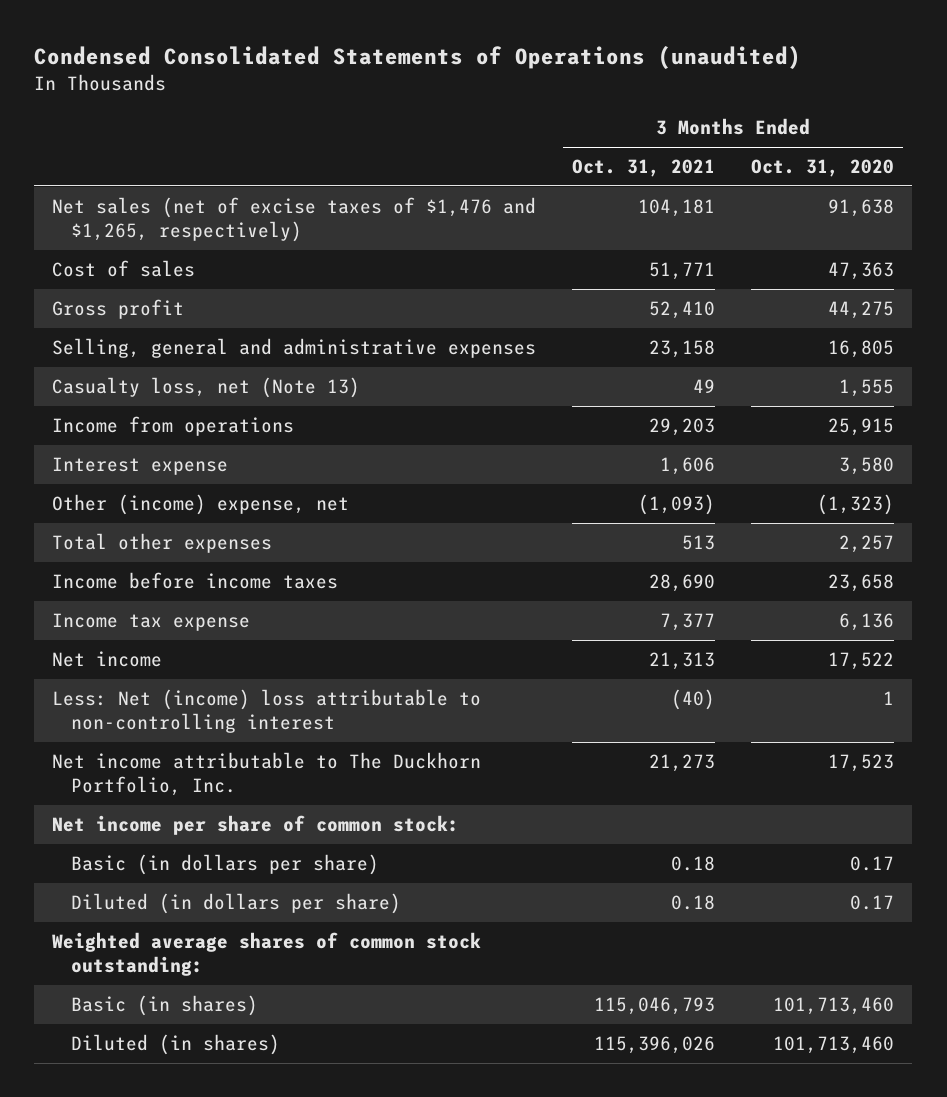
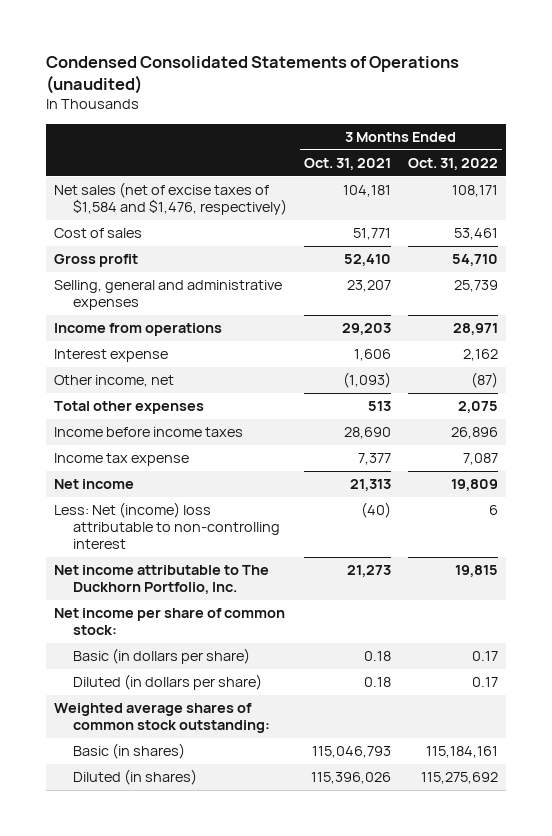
- | 3 Months Ended Oct. 31, 2021 | 3 Months Ended Oct. 31, 2020
+ | 3 Months Ended Oct. 31, 2021 | 3 Months Ended Oct. 31, 2022
- Net sales (net of excise taxes of $1,476 and $1,265, respectively) | 104,181 | 91,638
+ Net sales (net of excise taxes of $1,584 and $1,476, respectively) | 104,181 | 108,171
- Selling, general and administrative expenses | 23,158 | 16,805
- Casualty loss, net (Note 13) | 49 | 1,555
+ Selling, general and administrative expenses | 23,207 | 25,739
- Other (income) expense, net | (1,093) | (1,323)
+ Other income, net | (1,093) | (87)

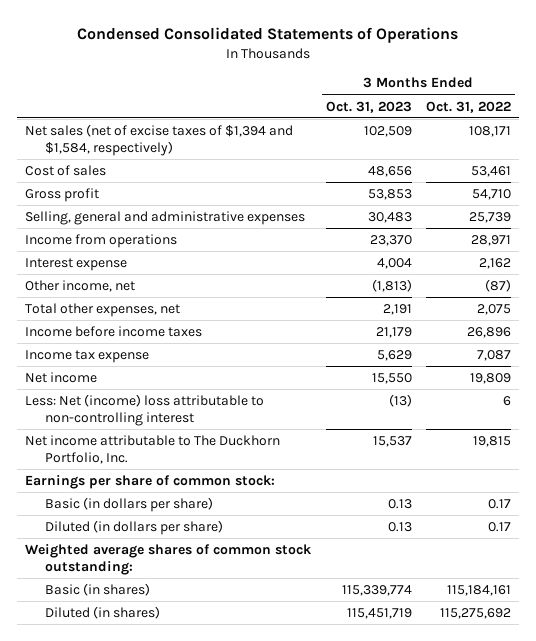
- Condensed Consolidated Statements of Operations (unaudited)
+ Condensed Consolidated Statements of Operations
- | 3 Months Ended Oct. 31, 2021 | 3 Months Ended Oct. 31, 2022
+ | 3 Months Ended Oct. 31, 2023 | 3 Months Ended Oct. 31, 2022
- Net sales (net of excise taxes of $1,584 and $1,476, respectively) | 104,181 | 108,171
+ Net sales (net of excise taxes of $1,394 and $1,584, respectively) | 102,509 | 108,171
- Total other expenses | 513 | 2,075
+ Total other expenses, net | 2,191 | 2,075
- Net income per share of common stock:
+ Earnings per share of common stock:

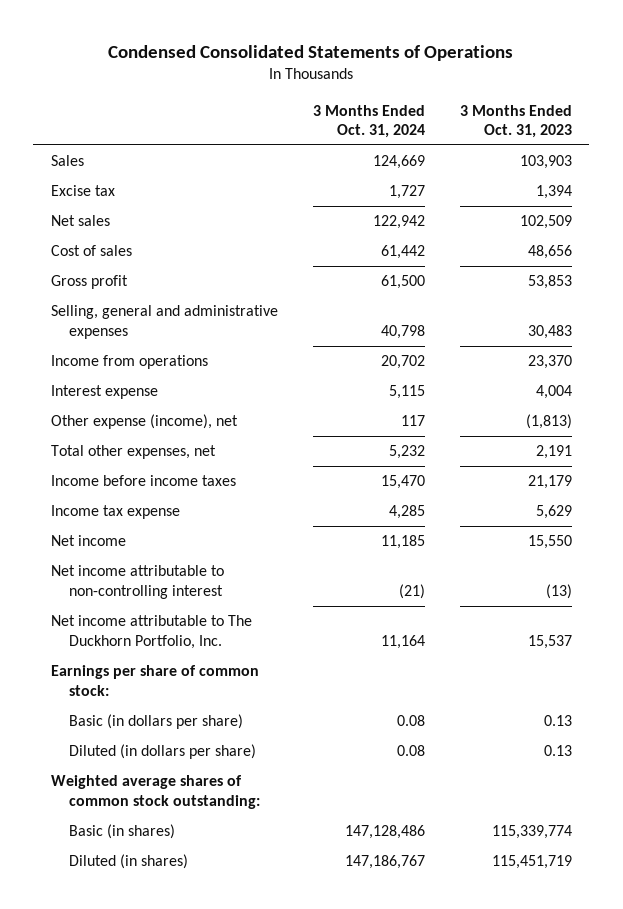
- | 3 Months Ended Oct. 31, 2023 | 3 Months Ended Oct. 31, 2022
+ | 3 Months Ended Oct. 31, 2024 | 3 Months Ended Oct. 31, 2023
- Net sales (net of excise taxes of $1,394 and $1,584, respectively) | 102,509 | 108,171
+ Sales | 124,669 | 103,903
+ Excise tax | 1,727 | 1,394
+ Net sales | 122,942 | 102,509
- Other income, net | (1,813) | (87)
+ Other expense (income), net | 117 | (1,813)
- Less: Net (income) loss attributable to non-controlling interest | (13) | 6
+ Net income attributable to non-controlling interest | (21) | (13)

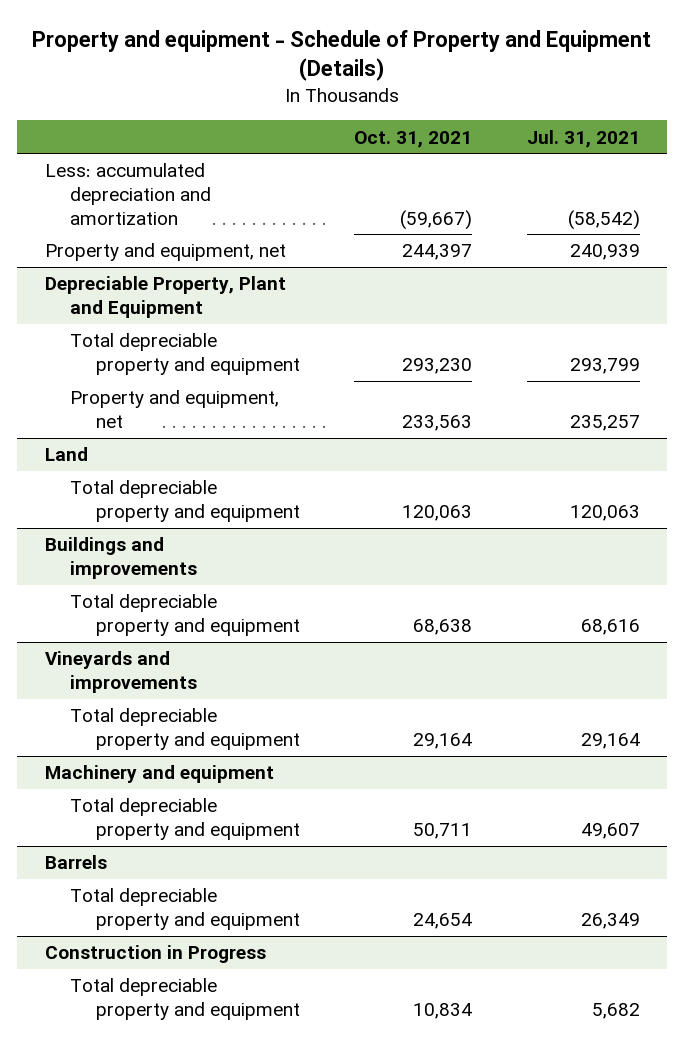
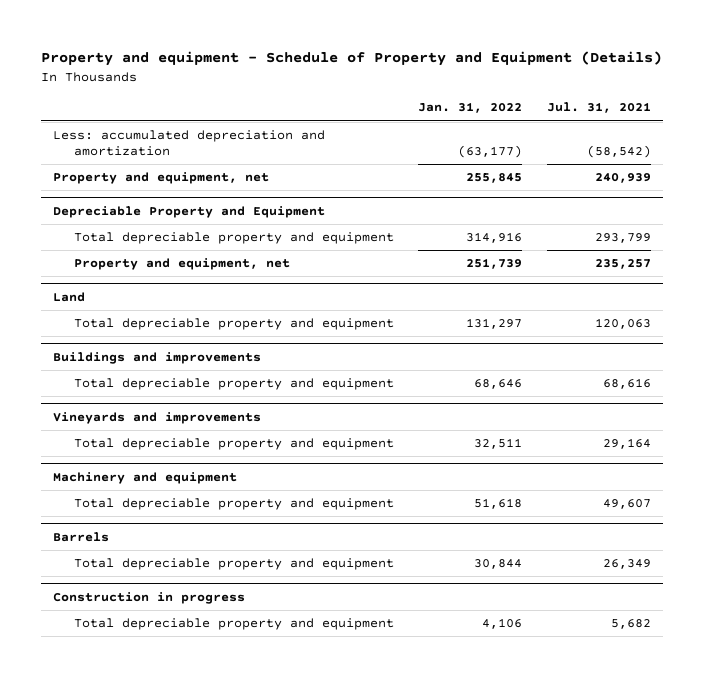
- | Oct. 31, 2021 | Jul. 31, 2021
+ | Jan. 31, 2022 | Jul. 31, 2021
- Depreciable Property, Plant and Equipment
+ Depreciable Property and Equipment
- Construction in Progress
+ Construction in progress

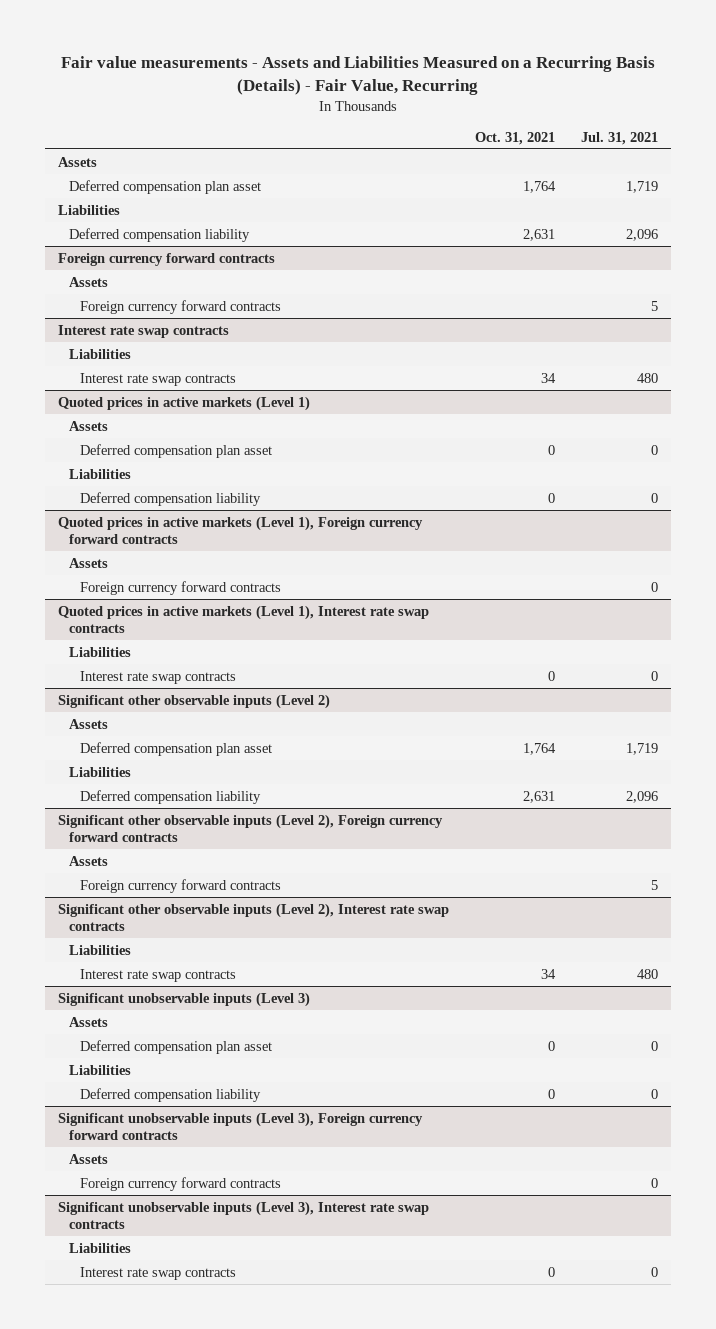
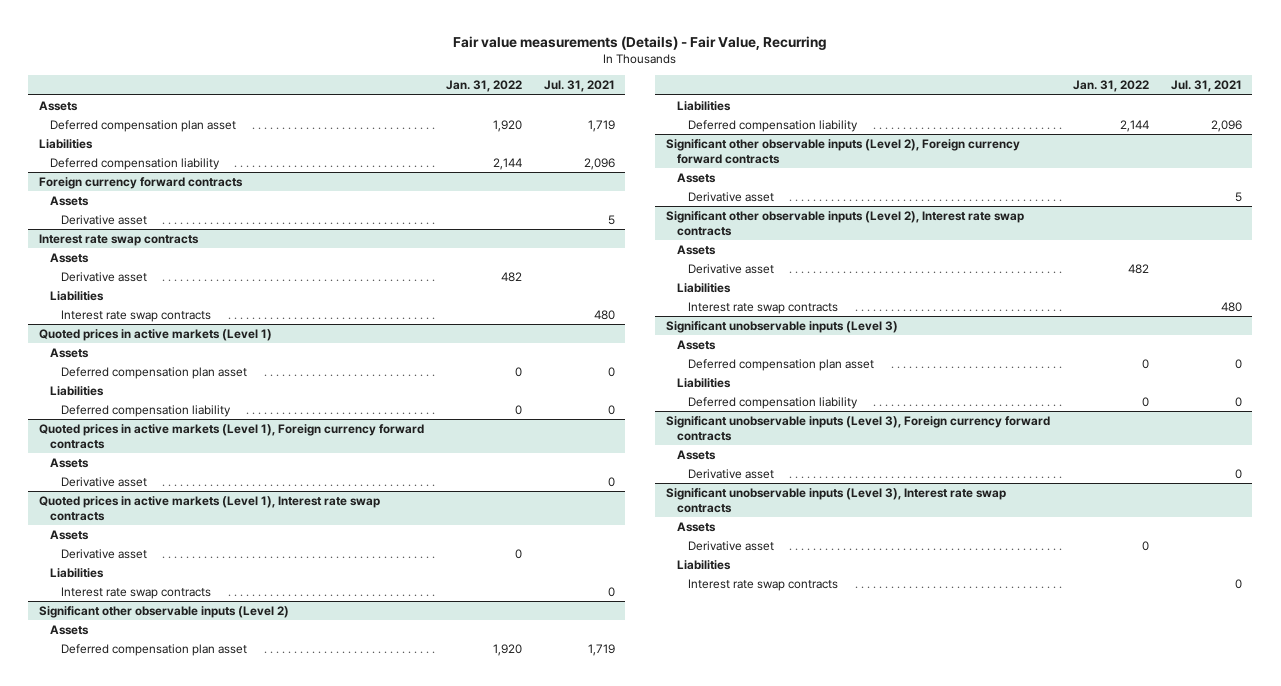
- Fair value measurements - Assets and Liabilities Measured on a Recurring Basis (Details) - Fair Value, Recurring
+ Fair value measurements (Details) - Fair Value, Recurring
- | Oct. 31, 2021 | Jul. 31, 2021
+ | Jan. 31, 2022 | Jul. 31, 2021
@ Foreign currency forward contracts
- Foreign currency forward contracts | | 5
+ Derivative asset | | 5
@ Interest rate swap contracts
+ Assets
+ Derivative asset | 482 |
@ Quoted prices in active markets (Level 1), Foreign currency forward contracts
- Foreign currency forward contracts | | 0
+ Derivative asset | | 0
@ Quoted prices in active markets (Level 1), Interest rate swap contracts
+ Assets
+ Derivative asset | 0 |
@ Significant other observable inputs (Level 2), Foreign currency forward contracts
- Foreign currency forward contracts | | 5
+ Derivative asset | | 5
@ Significant other observable inputs (Level 2), Interest rate swap contracts
+ Assets
+ Derivative asset | 482 |
@ Significant unobservable inputs (Level 3), Foreign currency forward contracts
- Foreign currency forward contracts | | 0
+ Derivative asset | | 0
@ Significant unobservable inputs (Level 3), Interest rate swap contracts
+ Assets
+ Derivative asset | 0 |

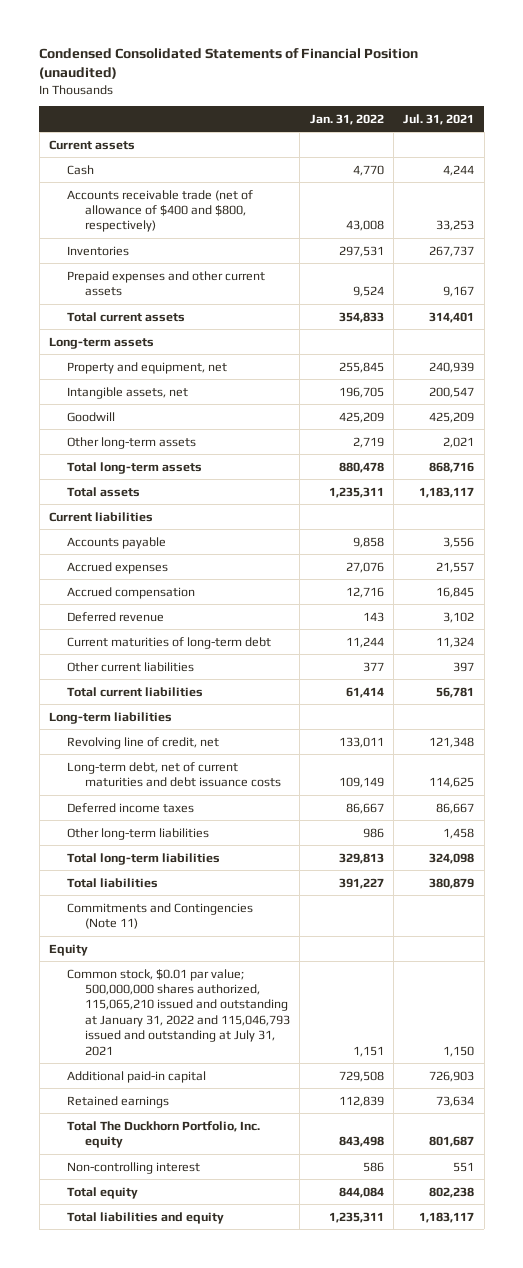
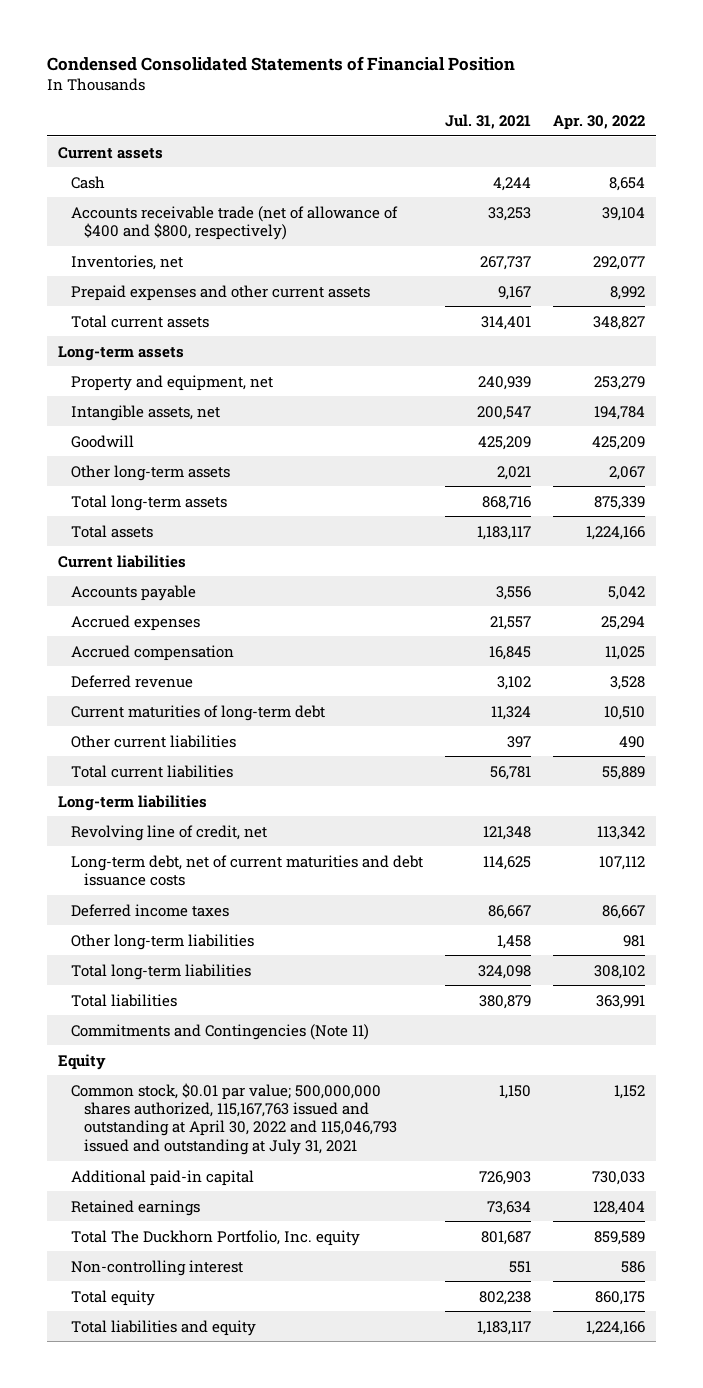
- Condensed Consolidated Statements of Financial Position (unaudited)
+ Condensed Consolidated Statements of Financial Position
- | Jan. 31, 2022 | Jul. 31, 2021
+ | Jul. 31, 2021 | Apr. 30, 2022
- Inventories | 297,531 | 267,737
+ Inventories, net | 267,737 | 292,077
- Common stock, $0.01 par value; 500,000,000 shares authorized, 115,065,210 issued and outstanding at January 31, 2022 and 115,046,793 issued and outstanding at July 31, 2021 | 1,151 | 1,150
+ Common stock, $0.01 par value; 500,000,000 shares authorized, 115,167,763 issued and outstanding at April 30, 2022 and 115,046,793 issued and outstanding at July 31, 2021 | 1,150 | 1,152

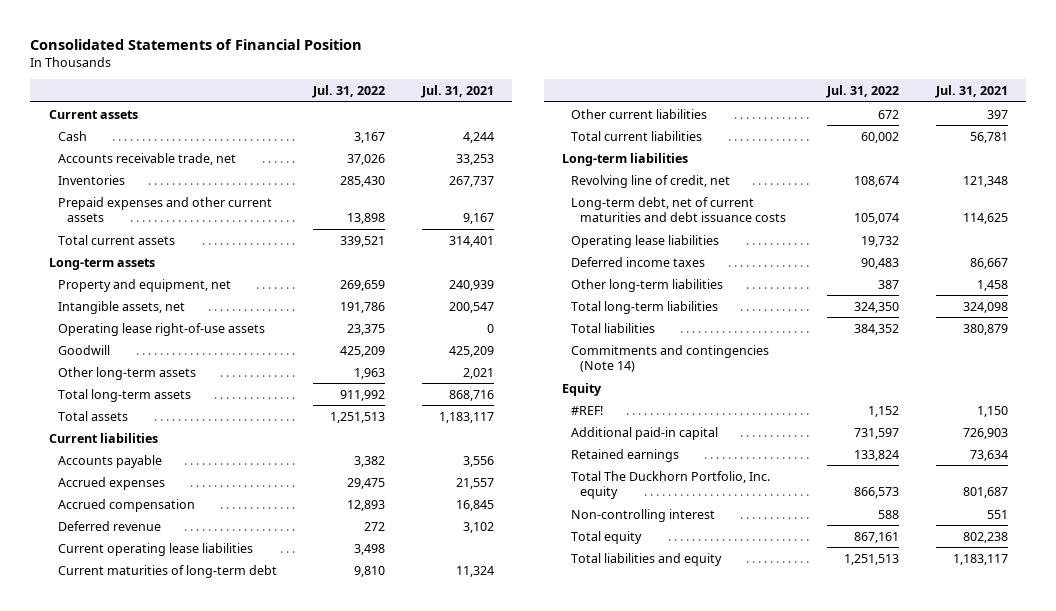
- Condensed Consolidated Statements of Financial Position
+ Consolidated Statements of Financial Position
- | Jul. 31, 2021 | Apr. 30, 2022
+ | Jul. 31, 2022 | Jul. 31, 2021
- Accounts receivable trade (net of allowance of $400 and $800, respectively) | 33,253 | 39,104
- Inventories, net | 267,737 | 292,077
+ Accounts receivable trade, net | 37,026 | 33,253
+ Inventories | 285,430 | 267,737
+ Operating lease right-of-use assets | 23,375 | 0
+ Current operating lease liabilities | 3,498 |
+ Operating lease liabilities | 19,732 |
- Commitments and Contingencies (Note 11)
+ Commitments and contingencies (Note 14)
- Common stock, $0.01 par value; 500,000,000 shares authorized, 115,167,763 issued and outstanding at April 30, 2022 and 115,046,793 issued and outstanding at July 31, 2021 | 1,150 | 1,152
+ #REF! | 1,152 | 1,150

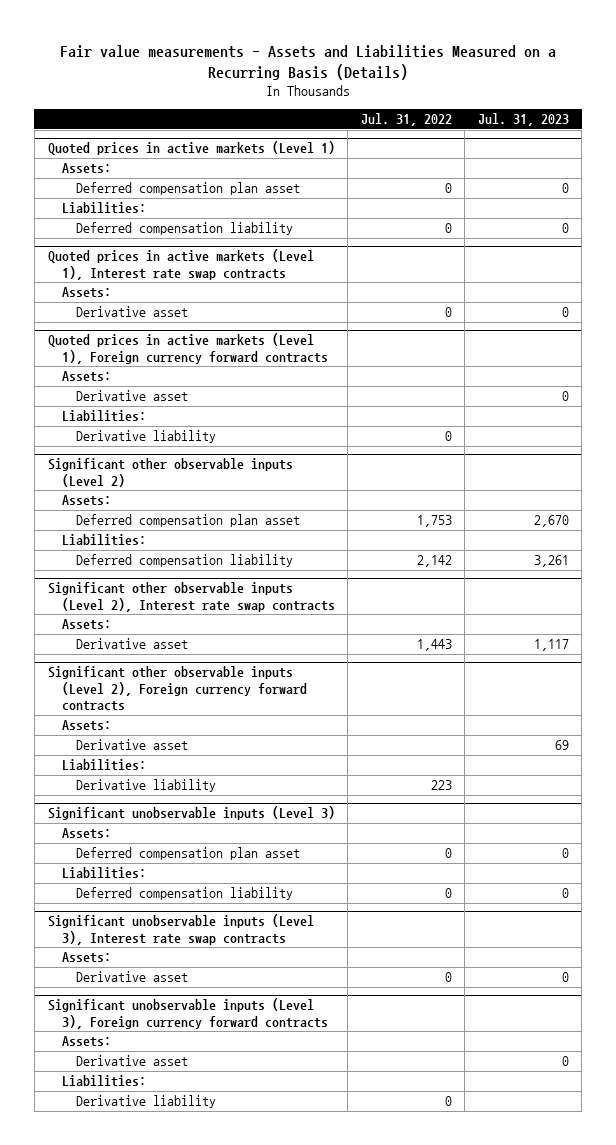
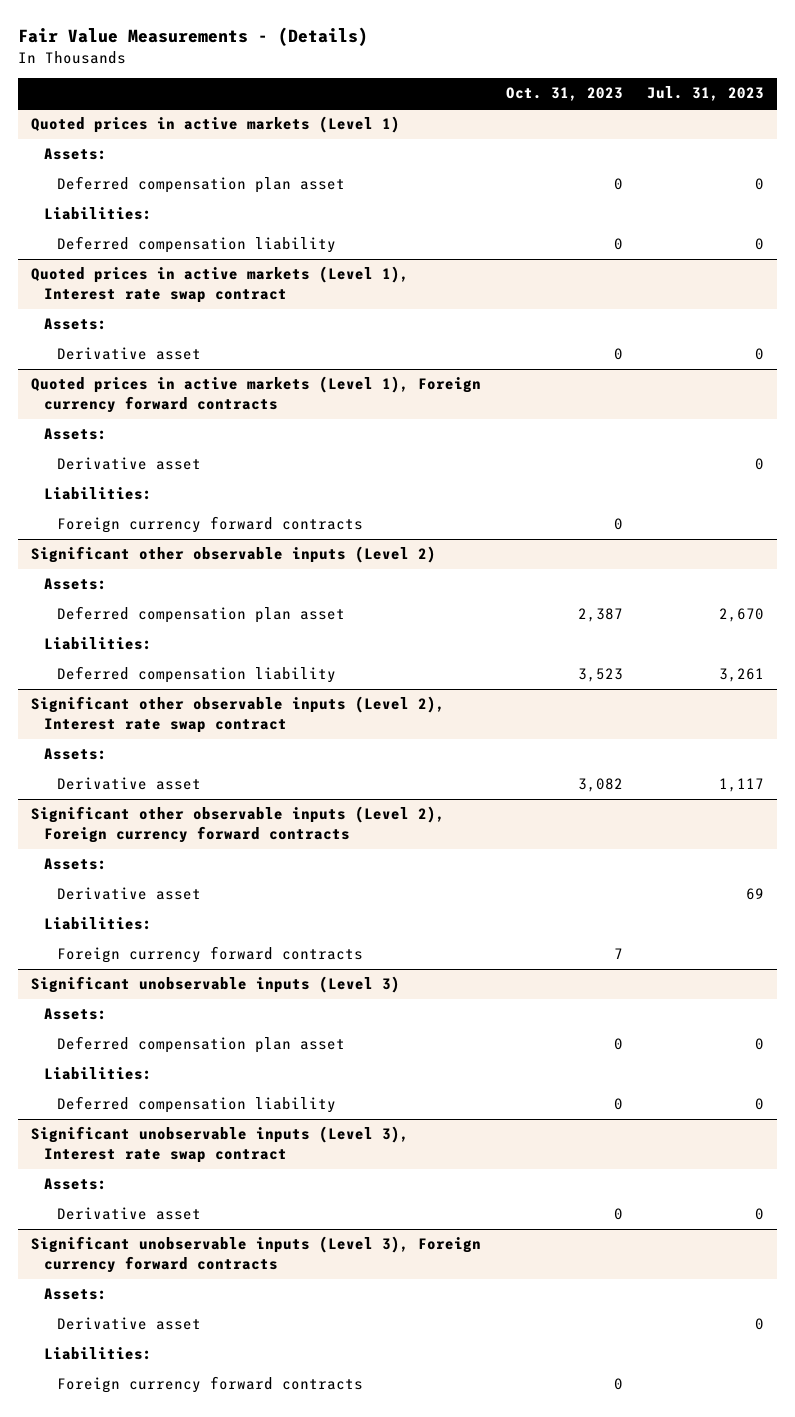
- Fair value measurements - Assets and Liabilities Measured on a Recurring Basis (Details)
+ Fair Value Measurements - (Details)
- | Jul. 31, 2022 | Jul. 31, 2023
+ | Oct. 31, 2023 | Jul. 31, 2023
- Quoted prices in active markets (Level 1), Interest rate swap contracts
+ Quoted prices in active markets (Level 1), Interest rate swap contract
@ Quoted prices in active markets (Level 1), Foreign currency forward contracts
- Derivative liability | 0 |
+ Foreign currency forward contracts | 0 |
- Significant other observable inputs (Level 2), Interest rate swap contracts
+ Significant other observable inputs (Level 2), Interest rate swap contract
@ Significant other observable inputs (Level 2), Foreign currency forward contracts
- Derivative liability | 223 |
+ Foreign currency forward contracts | 7 |
- Significant unobservable inputs (Level 3), Interest rate swap contracts
+ Significant unobservable inputs (Level 3), Interest rate swap contract
@ Significant unobservable inputs (Level 3), Foreign currency forward contracts
- Derivative liability | 0 |
+ Foreign currency forward contracts | 0 |

